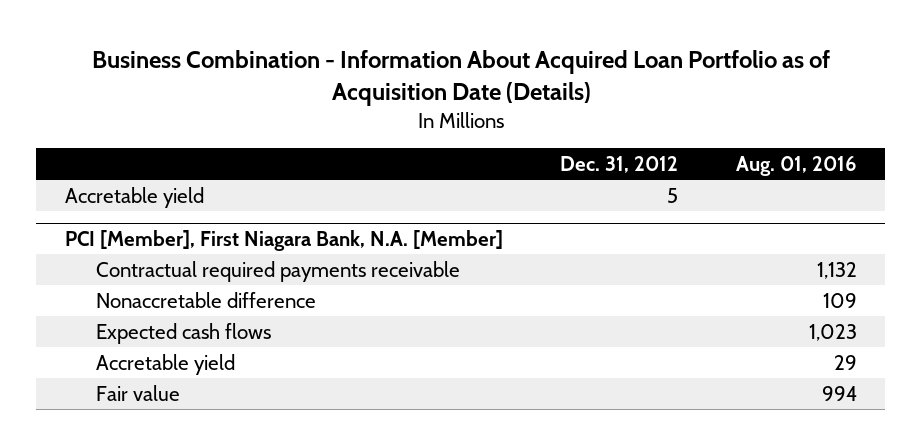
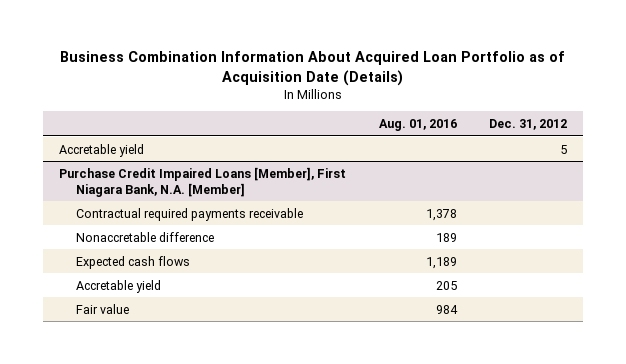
- Business Combination - Information About Acquired Loan Portfolio as of Acquisition Date (Details)
+ Business Combination Information About Acquired Loan Portfolio as of Acquisition Date (Details)
- | Dec. 31, 2012 | Aug. 01, 2016
+ | Aug. 01, 2016 | Dec. 31, 2012
- PCI [Member], First Niagara Bank, N.A. [Member]
- Contractual required payments receivable | | 1,132
- Nonaccretable difference | | 109
- Expected cash flows | | 1,023
- Accretable yield | | 29
- Fair value | | 994
+ Purchase Credit Impaired Loans [Member], First Niagara Bank, N.A. [Member]
+ Contractual required payments receivable | 1,378 |
+ Nonaccretable difference | 189 |
+ Expected cash flows | 1,189 |
+ Accretable yield | 205 |
+ Fair value | 984 |

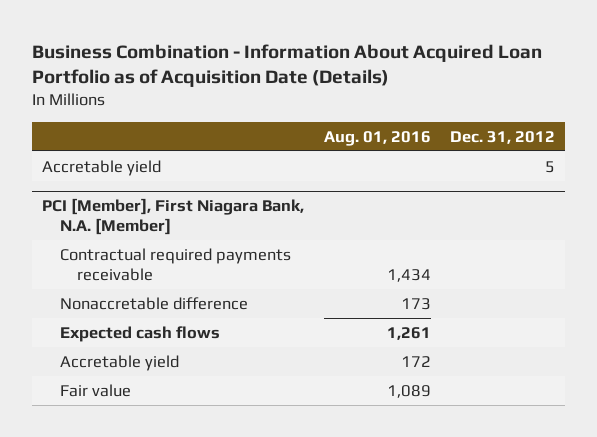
- Business Combination Information About Acquired Loan Portfolio as of Acquisition Date (Details)
+ Business Combination - Information About Acquired Loan Portfolio as of Acquisition Date (Details)
- Purchase Credit Impaired Loans [Member], First Niagara Bank, N.A. [Member]
- Contractual required payments receivable | 1,378 |
- Nonaccretable difference | 189 |
- Expected cash flows | 1,189 |
- Accretable yield | 205 |
- Fair value | 984 |
+ PCI [Member], First Niagara Bank, N.A. [Member]
+ Contractual required payments receivable | 1,434 |
+ Nonaccretable difference | 173 |
+ Expected cash flows | 1,261 |
+ Accretable yield | 172 |
+ Fair value | 1,089 |

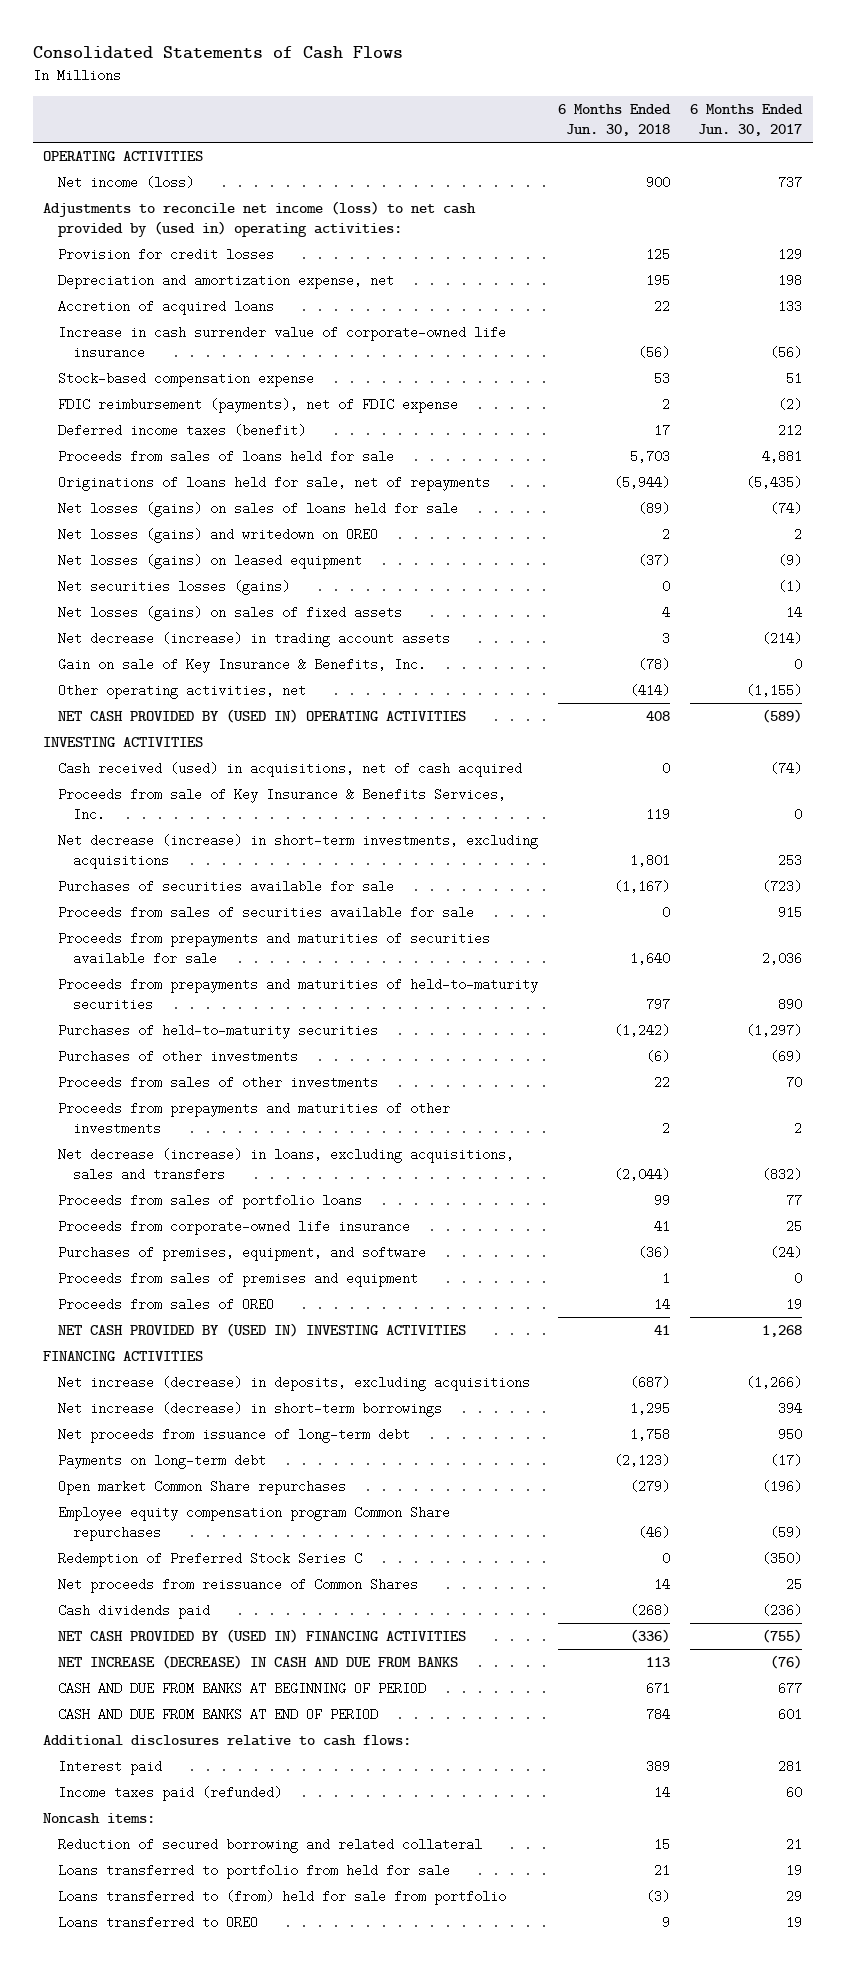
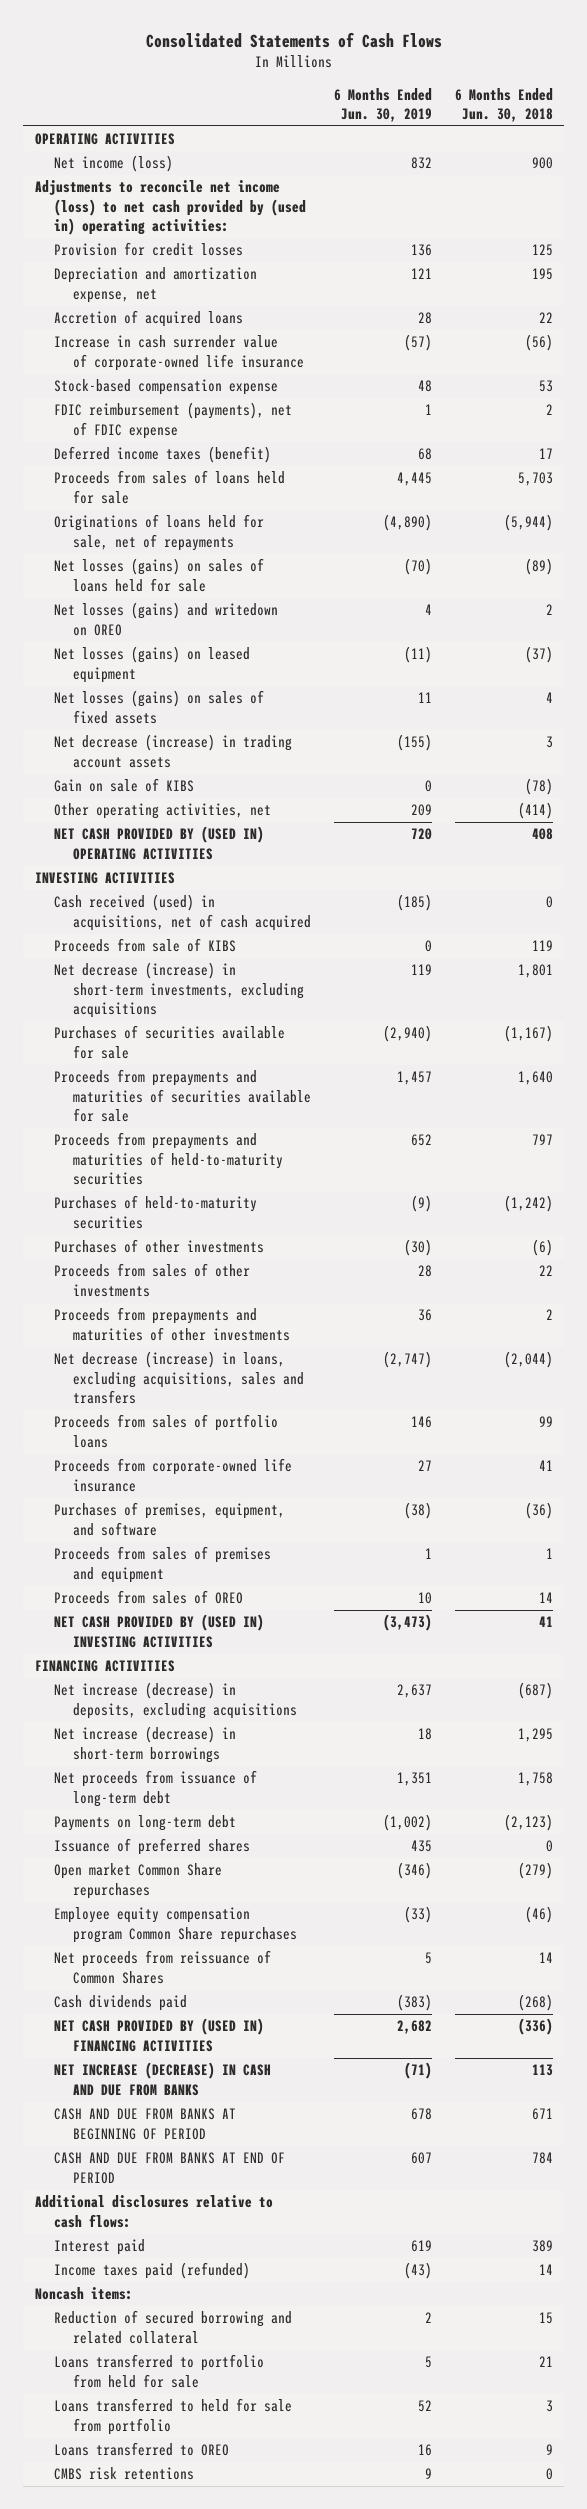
- | 6 Months Ended Jun. 30, 2018 | 6 Months Ended Jun. 30, 2017
+ | 6 Months Ended Jun. 30, 2019 | 6 Months Ended Jun. 30, 2018
- Net securities losses (gains) | 0 | (1)
- Gain on sale of Key Insurance & Benefits, Inc. | (78) | 0
+ Gain on sale of KIBS | 0 | (78)
- Proceeds from sale of Key Insurance & Benefits Services, Inc. | 119 | 0
+ Proceeds from sale of KIBS | 0 | 119
- Proceeds from sales of securities available for sale | 0 | 915
+ Issuance of preferred shares | 435 | 0
- Redemption of Preferred Stock Series C | 0 | (350)
- Loans transferred to (from) held for sale from portfolio | (3) | 29
+ Loans transferred to held for sale from portfolio | 52 | 3
+ CMBS risk retentions | 9 | 0

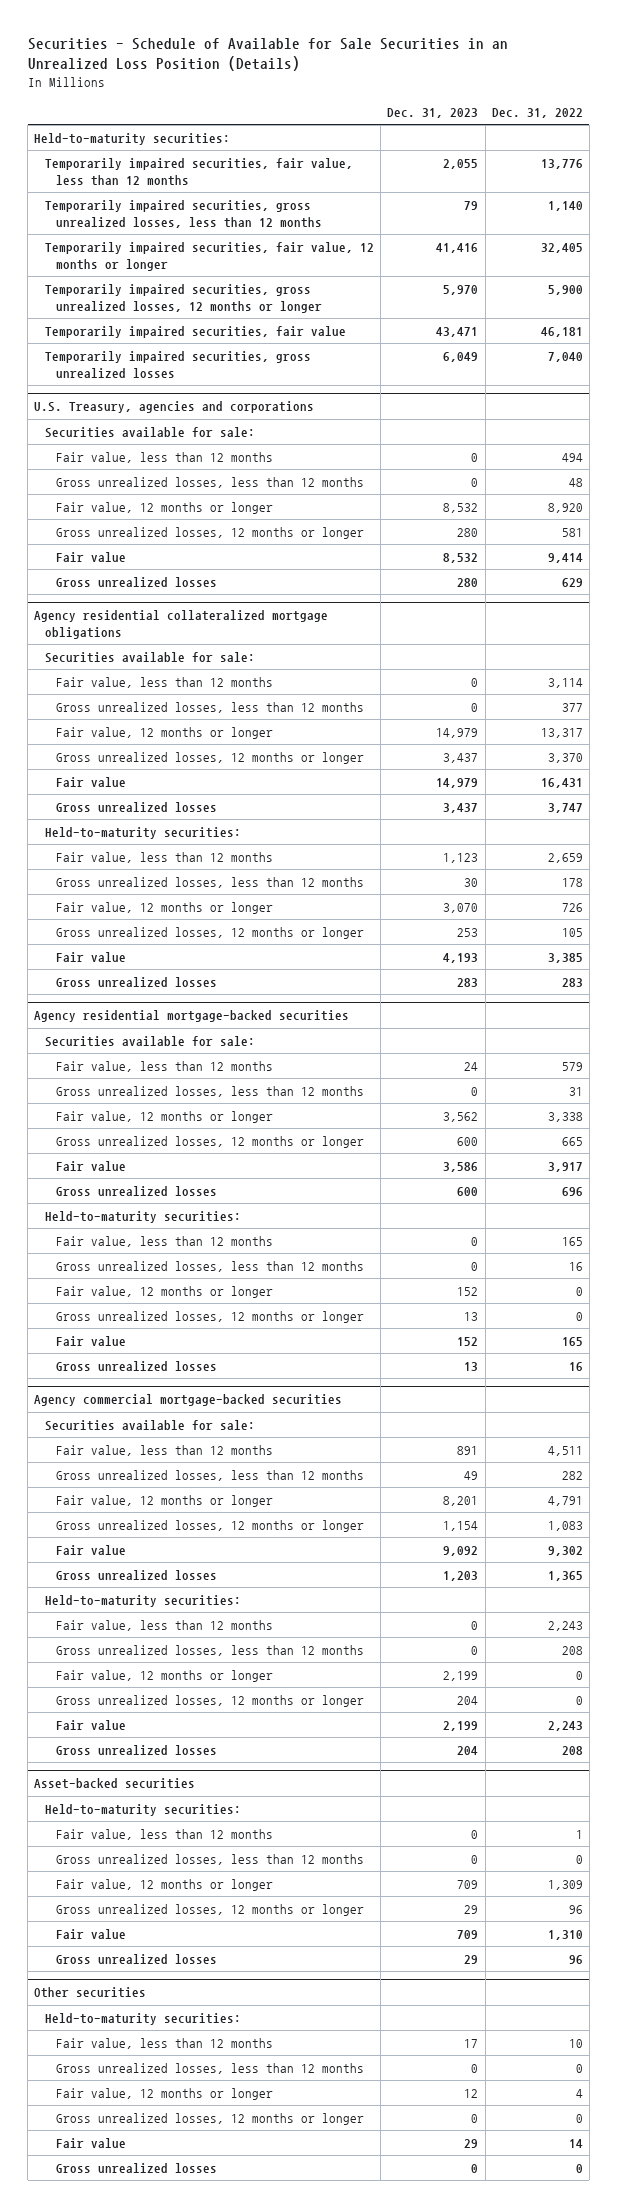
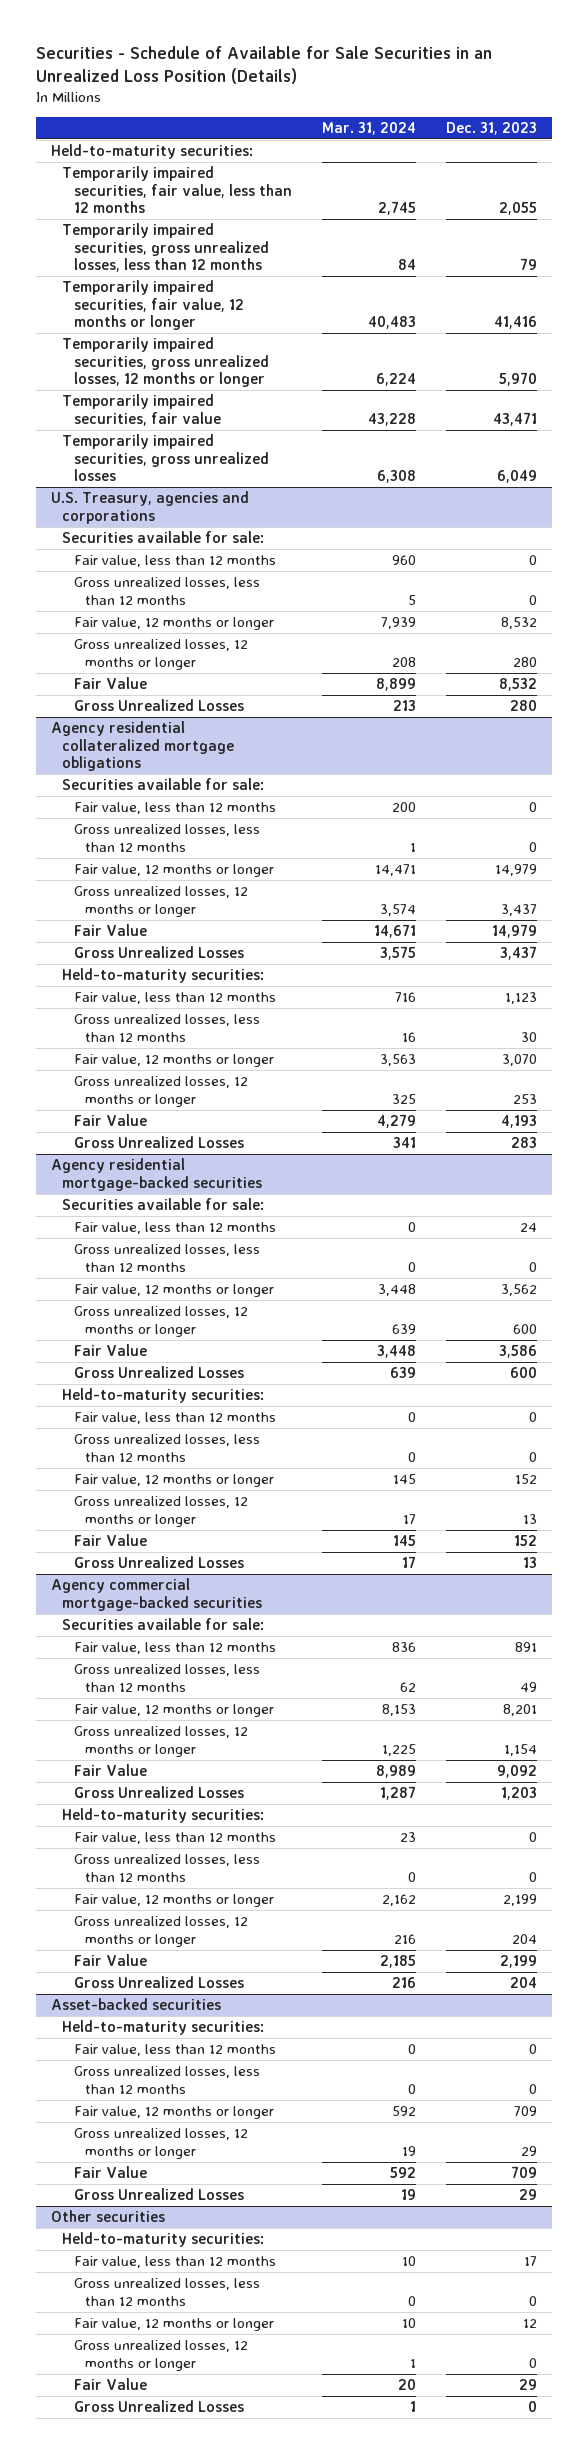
- | Dec. 31, 2023 | Dec. 31, 2022
+ | Mar. 31, 2024 | Dec. 31, 2023
@ U.S. Treasury, agencies and corporations
- Fair value | 8,532 | 9,414
- Gross unrealized losses | 280 | 629
+ Fair Value | 8,899 | 8,532
+ Gross Unrealized Losses | 213 | 280
@ Agency residential collateralized mortgage obligations
- Fair value | 14,979 | 16,431
- Gross unrealized losses | 3,437 | 3,747
+ Fair Value | 14,671 | 14,979
+ Gross Unrealized Losses | 3,575 | 3,437
- Fair value | 4,193 | 3,385
- Gross unrealized losses | 283 | 283
+ Fair Value | 4,279 | 4,193
+ Gross Unrealized Losses | 341 | 283
@ Agency residential mortgage-backed securities
- Fair value | 3,586 | 3,917
- Gross unrealized losses | 600 | 696
+ Fair Value | 3,448 | 3,586
+ Gross Unrealized Losses | 639 | 600
- Fair value | 152 | 165
- Gross unrealized losses | 13 | 16
+ Fair Value | 145 | 152
+ Gross Unrealized Losses | 17 | 13
@ Agency commercial mortgage-backed securities
- Fair value | 9,092 | 9,302
- Gross unrealized losses | 1,203 | 1,365
+ Fair Value | 8,989 | 9,092
+ Gross Unrealized Losses | 1,287 | 1,203
- Fair value | 2,199 | 2,243
- Gross unrealized losses | 204 | 208
+ Fair Value | 2,185 | 2,199
+ Gross Unrealized Losses | 216 | 204
@ Asset-backed securities
- Fair value | 709 | 1,310
- Gross unrealized losses | 29 | 96
+ Fair Value | 592 | 709
+ Gross Unrealized Losses | 19 | 29
@ Other securities
- Fair value | 29 | 14
- Gross unrealized losses | 0 | 0
+ Fair Value | 20 | 29
+ Gross Unrealized Losses | 1 | 0

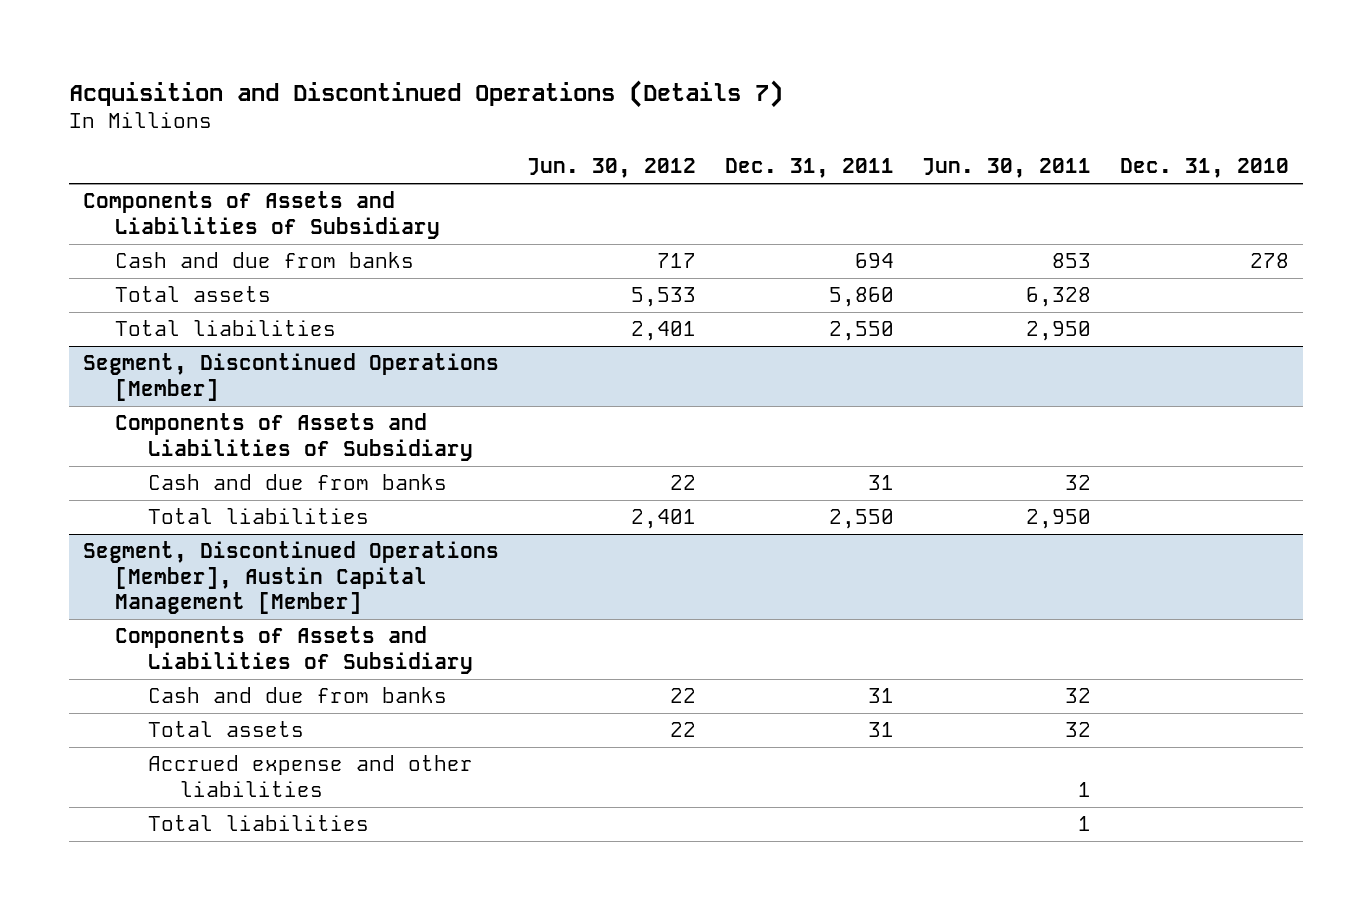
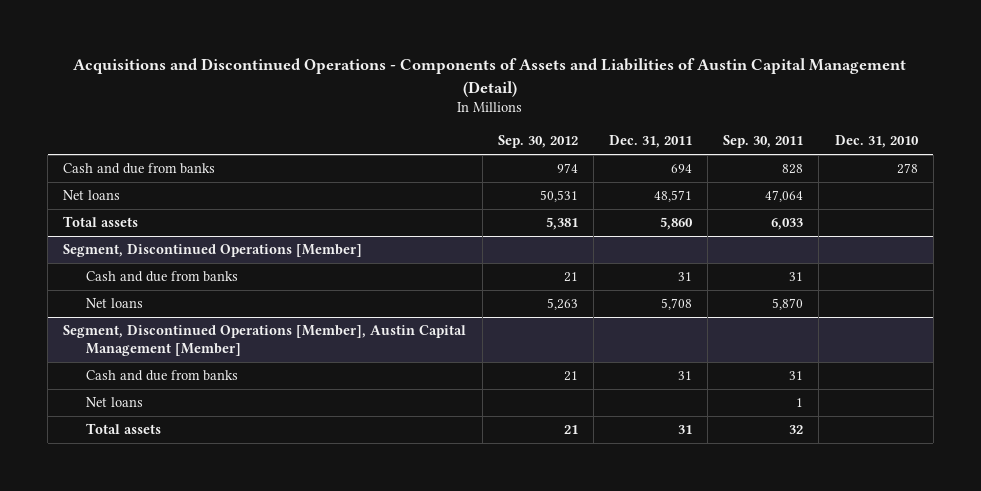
- Acquisition and Discontinued Operations (Details 7)
+ Acquisitions and Discontinued Operations - Components of Assets and Liabilities of Austin Capital Management (Detail)
- | Jun. 30, 2012 | Dec. 31, 2011 | Jun. 30, 2011 | Dec. 31, 2010
+ | Sep. 30, 2012 | Dec. 31, 2011 | Sep. 30, 2011 | Dec. 31, 2010
- Components of Assets and Liabilities of Subsidiary
+ Net loans | 50,531 | 48,571 | 47,064 |
- Total liabilities | 2,401 | 2,550 | 2,950 |
@ Segment, Discontinued Operations [Member]
- Components of Assets and Liabilities of Subsidiary
- Total liabilities | 2,401 | 2,550 | 2,950 |
+ Net loans | 5,263 | 5,708 | 5,870 |
@ Segment, Discontinued Operations [Member], Austin Capital Management [Member]
- Components of Assets and Liabilities of Subsidiary
+ Net loans | | | 1 |
- Accrued expense and other liabilities | | | 1 |
- Total liabilities | | | 1 |

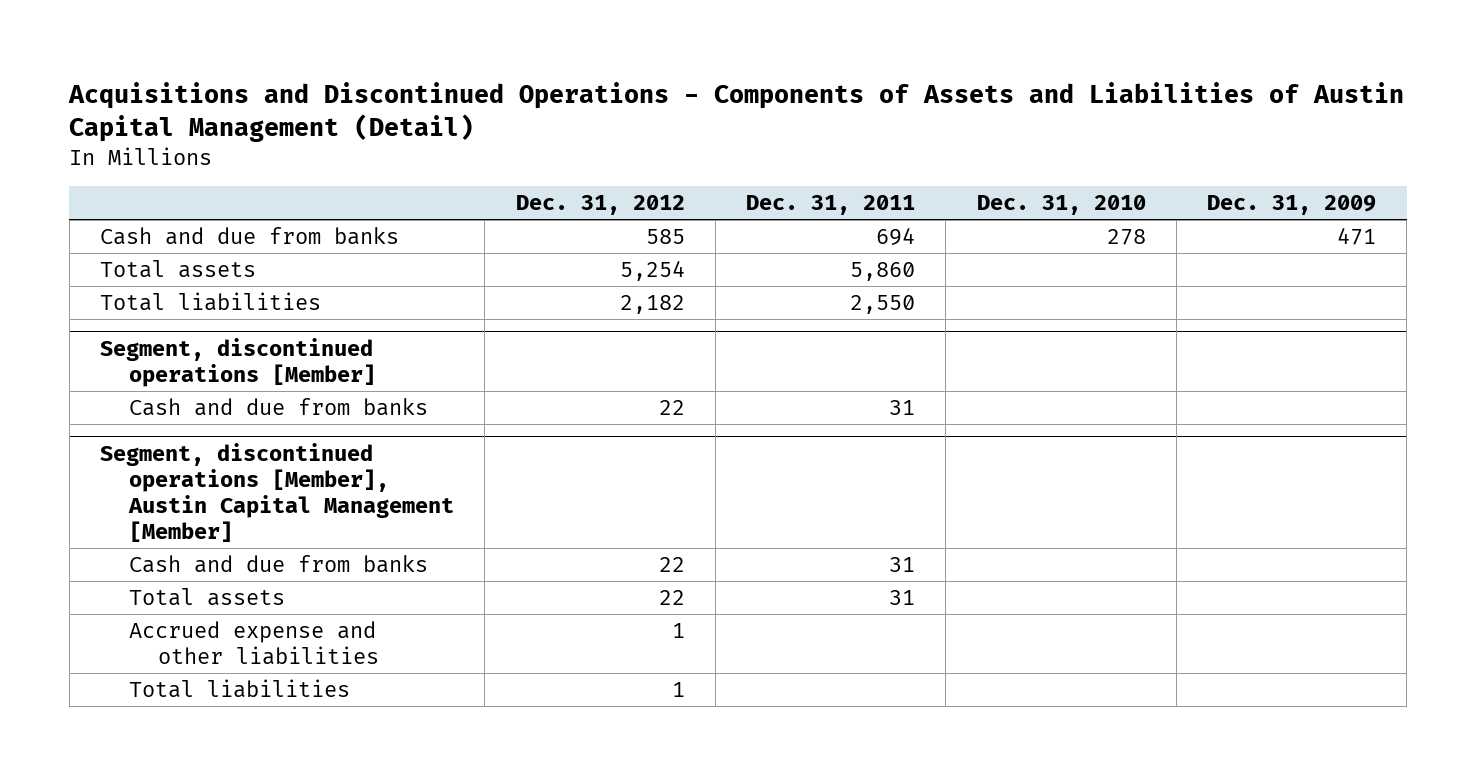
- | Sep. 30, 2012 | Dec. 31, 2011 | Sep. 30, 2011 | Dec. 31, 2010
+ | Dec. 31, 2012 | Dec. 31, 2011 | Dec. 31, 2010 | Dec. 31, 2009
- Net loans | 50,531 | 48,571 | 47,064 |
- Segment, Discontinued Operations [Member]
+ Total liabilities | 2,182 | 2,550 | |
+ Segment, discontinued operations [Member]
- Net loans | 5,263 | 5,708 | 5,870 |
- Segment, Discontinued Operations [Member], Austin Capital Management [Member]
+ Segment, discontinued operations [Member], Austin Capital Management [Member]
- Net loans | | | 1 |
+ Accrued expense and other liabilities | 1 | | |
+ Total liabilities | 1 | | |

